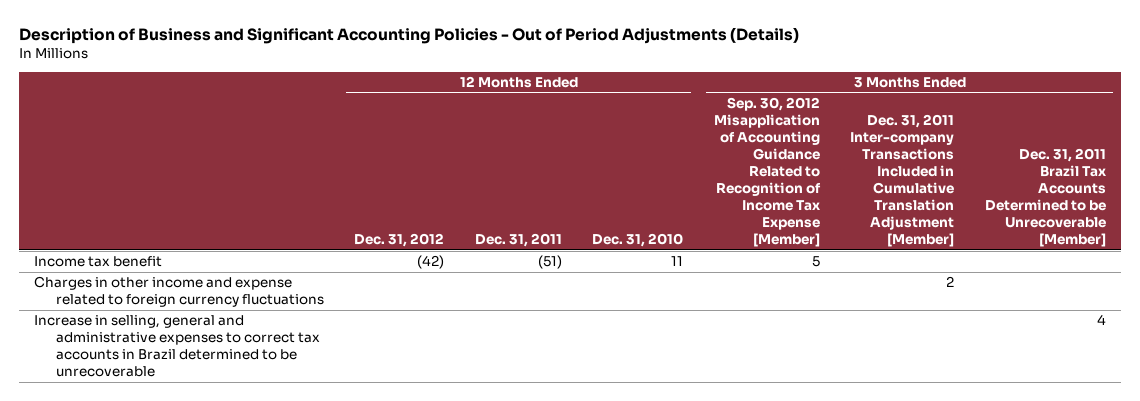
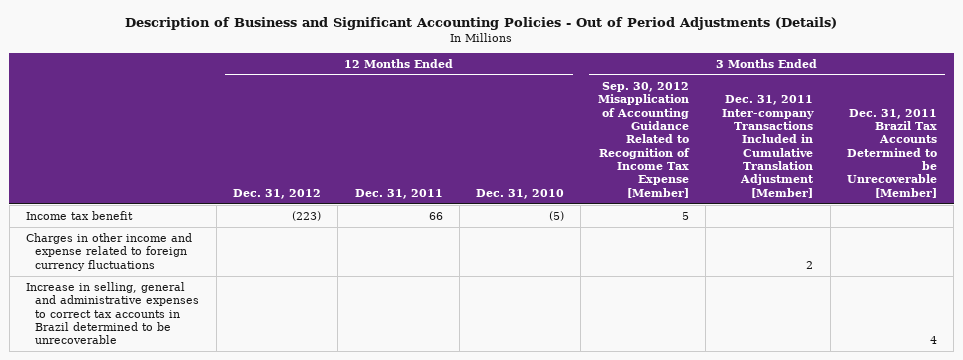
- Income tax benefit | (42) | (51) | 11 | 5 | |
+ Income tax benefit | (223) | 66 | (5) | 5 | |

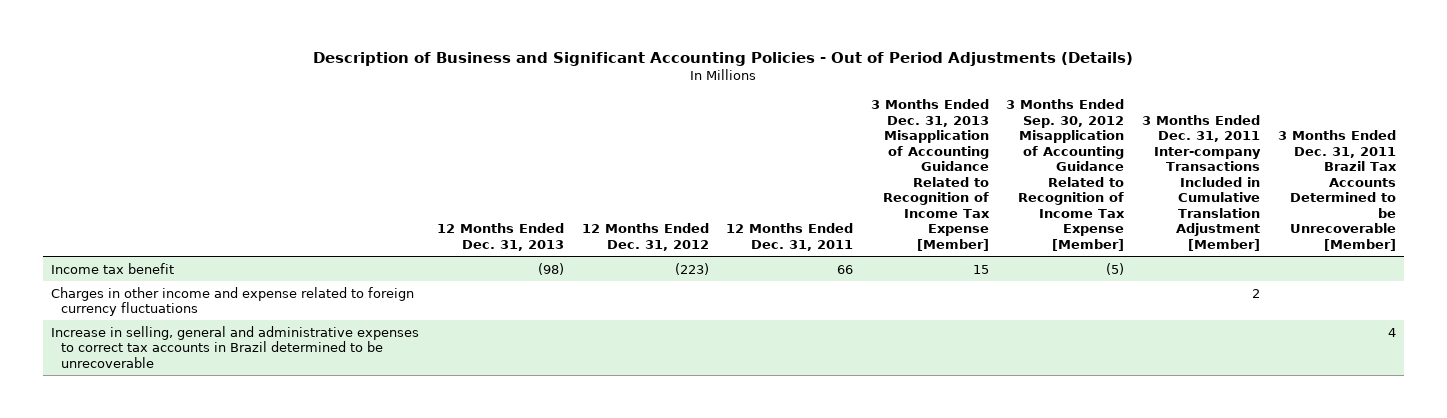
- | 12 Months Ended Dec. 31, 2012 | 12 Months Ended Dec. 31, 2011 | 12 Months Ended Dec. 31, 2010 | 3 Months Ended Sep. 30, 2012 Misapplication of Accounting Guidance Related to Recognition of Income Tax Expense [Member] | 3 Months Ended Dec. 31, 2011 Inter-company Transactions Included in Cumulative Translation Adjustment [Member] | 3 Months Ended Dec. 31, 2011 Brazil Tax Accounts Determined to be Unrecoverable [Member]
+ | 12 Months Ended Dec. 31, 2013 | 12 Months Ended Dec. 31, 2012 | 12 Months Ended Dec. 31, 2011 | 3 Months Ended Dec. 31, 2013 Misapplication of Accounting Guidance Related to Recognition of Income Tax Expense [Member] | 3 Months Ended Sep. 30, 2012 Misapplication of Accounting Guidance Related to Recognition of Income Tax Expense [Member] | 3 Months Ended Dec. 31, 2011 Inter-company Transactions Included in Cumulative Translation Adjustment [Member] | 3 Months Ended Dec. 31, 2011 Brazil Tax Accounts Determined to be Unrecoverable [Member]
- Income tax benefit | (223) | 66 | (5) | 5 | |
+ Income tax benefit | (98) | (223) | 66 | 15 | (5) | |

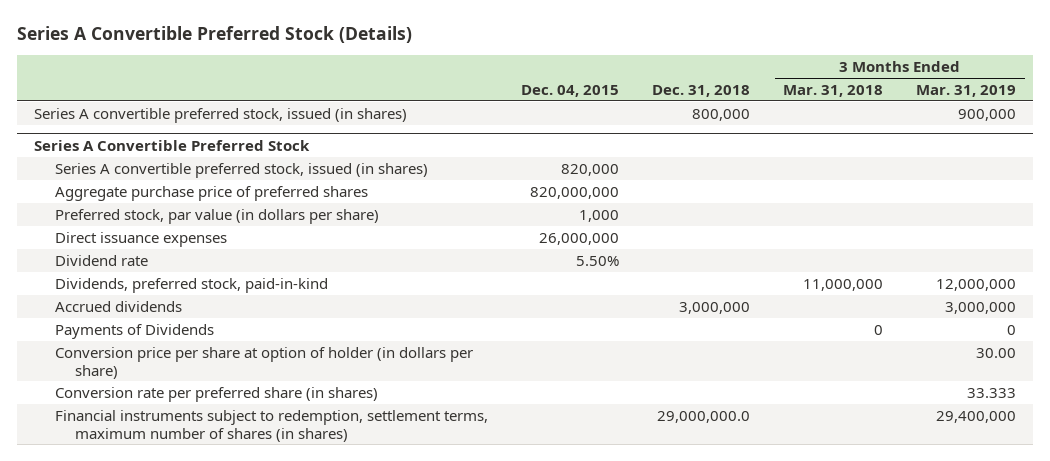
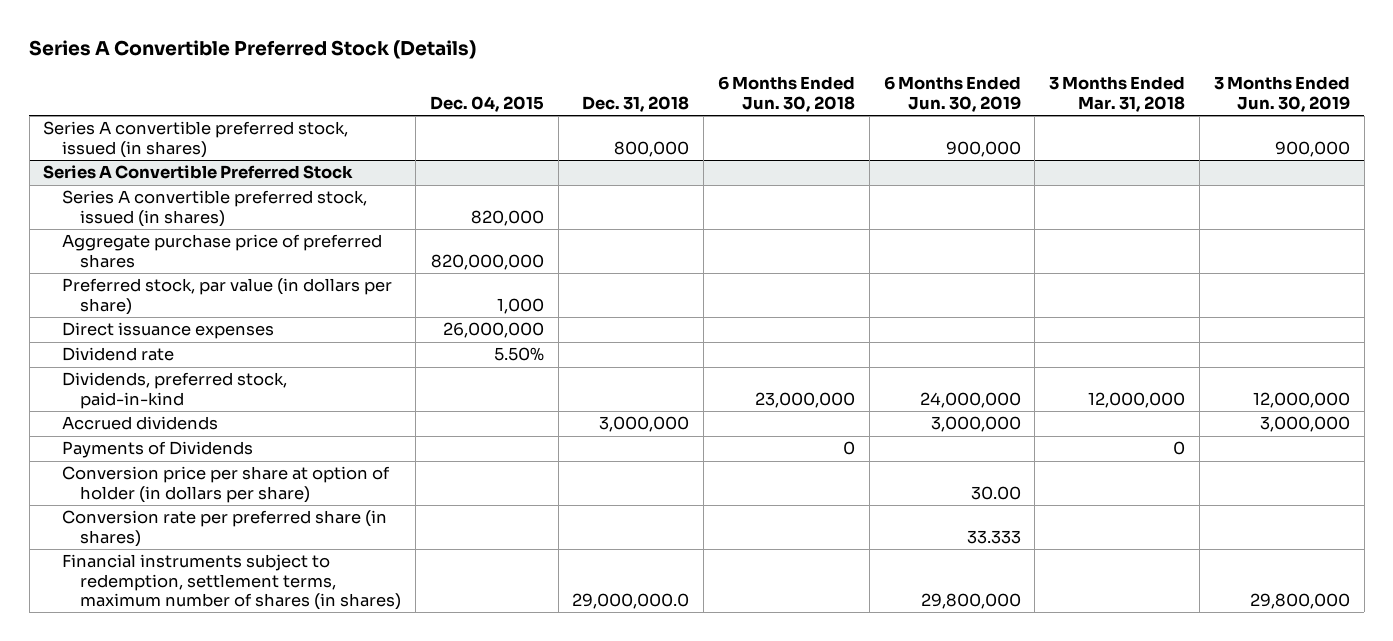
- | Dec. 04, 2015 | Dec. 31, 2018 | 3 Months Ended Mar. 31, 2018 | 3 Months Ended Mar. 31, 2019
+ | Dec. 04, 2015 | Dec. 31, 2018 | 6 Months Ended Jun. 30, 2018 | 6 Months Ended Jun. 30, 2019 | 3 Months Ended Mar. 31, 2018 | 3 Months Ended Jun. 30, 2019
@ Series A Convertible Preferred Stock
- Dividends, preferred stock, paid-in-kind | | | 11,000,000 | 12,000,000
+ Dividends, preferred stock, paid-in-kind | | | 23,000,000 | 24,000,000 | 12,000,000 | 12,000,000

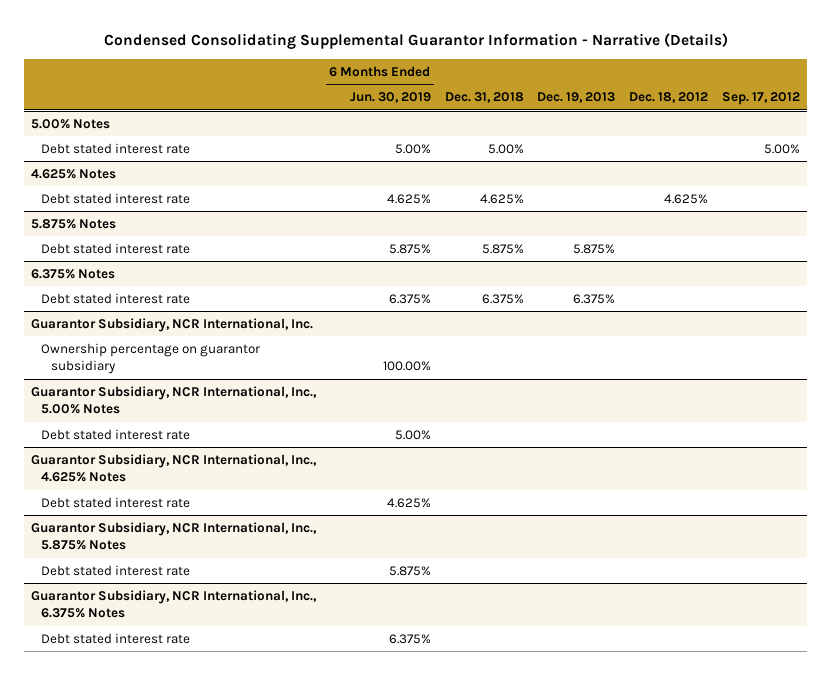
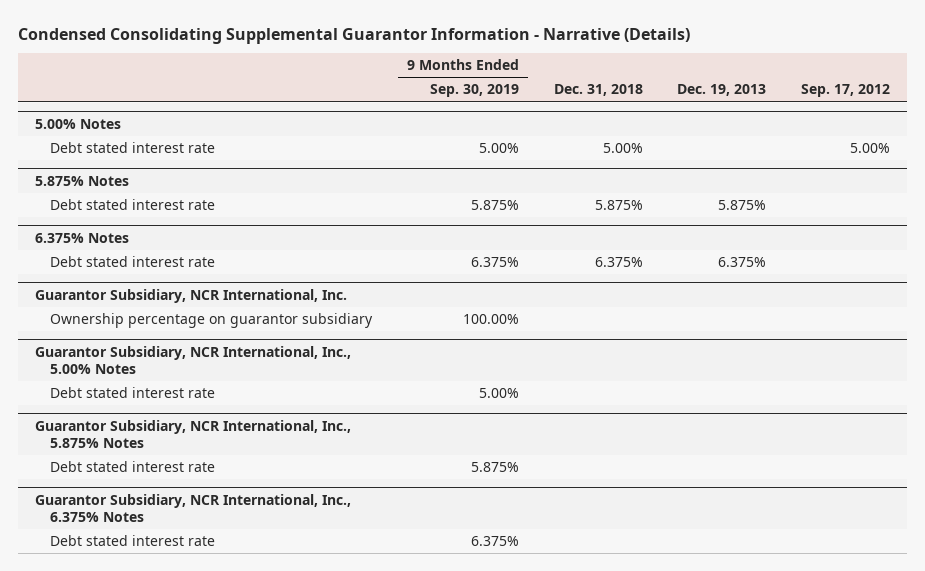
- | 6 Months Ended Jun. 30, 2019 | Dec. 31, 2018 | Dec. 19, 2013 | Dec. 18, 2012 | Sep. 17, 2012
+ | 9 Months Ended Sep. 30, 2019 | Dec. 31, 2018 | Dec. 19, 2013 | Sep. 17, 2012
- 4.625% Notes
- Debt stated interest rate | 4.625% | 4.625% | | 4.625% |
- Guarantor Subsidiary, NCR International, Inc., 4.625% Notes
- Debt stated interest rate | 4.625% | | | |

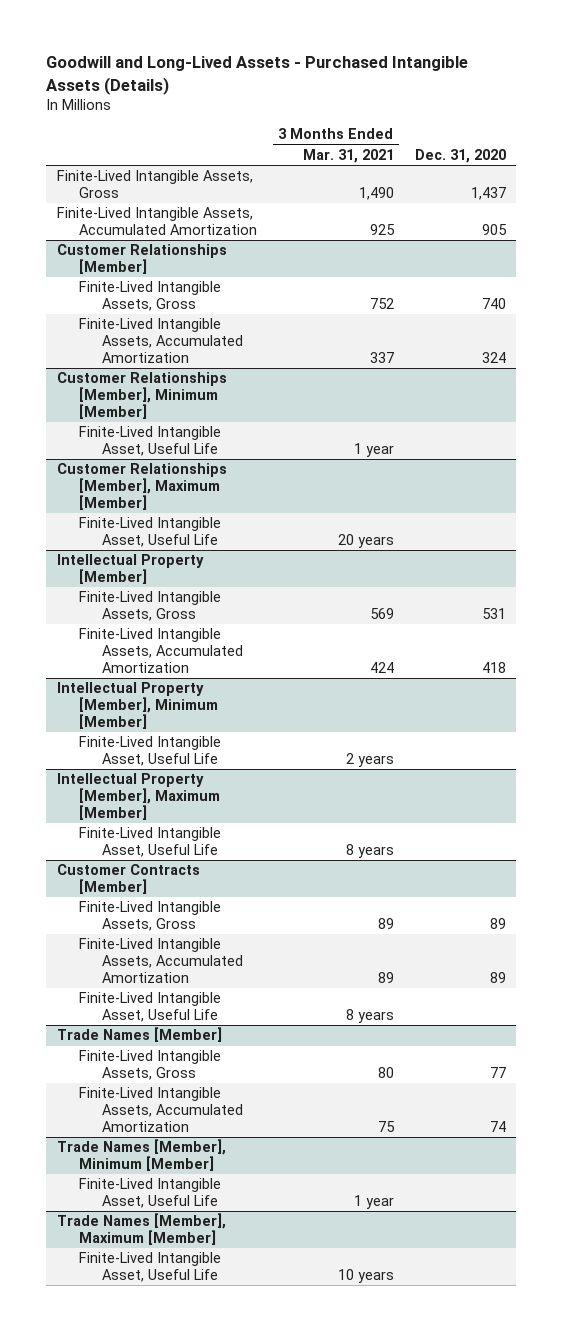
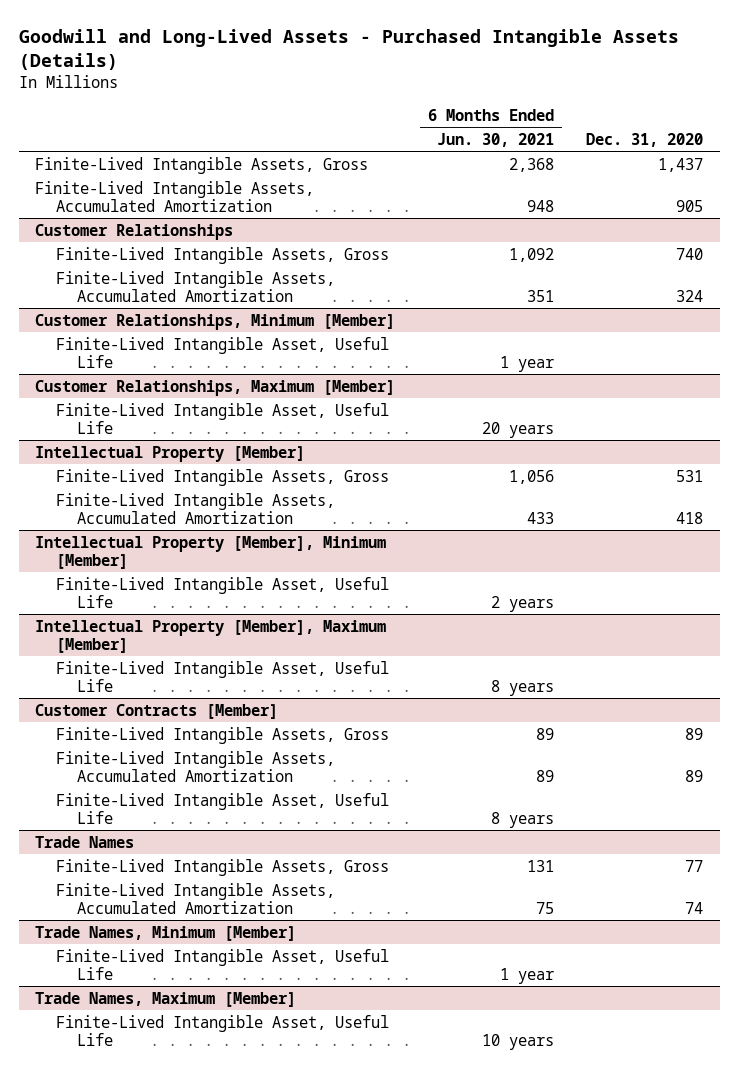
- | 3 Months Ended Mar. 31, 2021 | Dec. 31, 2020
+ | 6 Months Ended Jun. 30, 2021 | Dec. 31, 2020
- Customer Relationships [Member]
+ Customer Relationships
- Customer Relationships [Member], Minimum [Member]
+ Customer Relationships, Minimum [Member]
- Customer Relationships [Member], Maximum [Member]
+ Customer Relationships, Maximum [Member]
- Trade Names [Member]
+ Trade Names
- Trade Names [Member], Minimum [Member]
+ Trade Names, Minimum [Member]
- Trade Names [Member], Maximum [Member]
+ Trade Names, Maximum [Member]

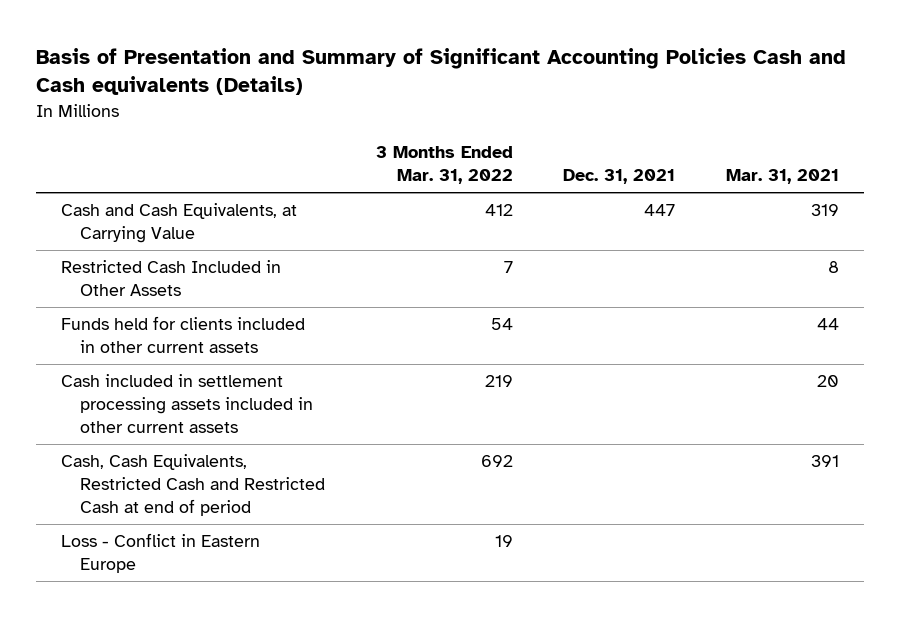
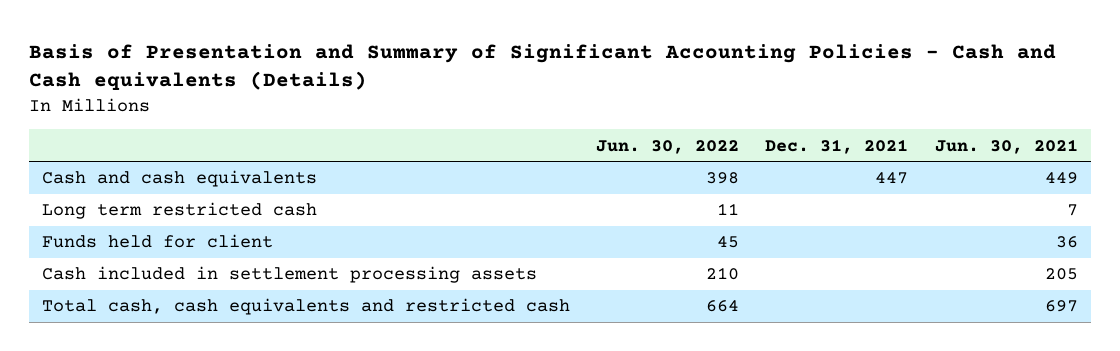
- Basis of Presentation and Summary of Significant Accounting Policies Cash and Cash equivalents (Details)
+ Basis of Presentation and Summary of Significant Accounting Policies - Cash and Cash equivalents (Details)
- | 3 Months Ended Mar. 31, 2022 | Dec. 31, 2021 | Mar. 31, 2021
+ | Jun. 30, 2022 | Dec. 31, 2021 | Jun. 30, 2021
- Cash and Cash Equivalents, at Carrying Value | 412 | 447 | 319
- Restricted Cash Included in Other Assets | 7 | | 8
- Funds held for clients included in other current assets | 54 | | 44
- Cash included in settlement processing assets included in other current assets | 219 | | 20
- Cash, Cash Equivalents, Restricted Cash and Restricted Cash at end of period | 692 | | 391
- Loss - Conflict in Eastern Europe | 19 | |
+ Cash and cash equivalents | 398 | 447 | 449
+ Long term restricted cash | 11 | | 7
+ Funds held for client | 45 | | 36
+ Cash included in settlement processing assets | 210 | | 205
+ Total cash, cash equivalents and restricted cash | 664 | | 697

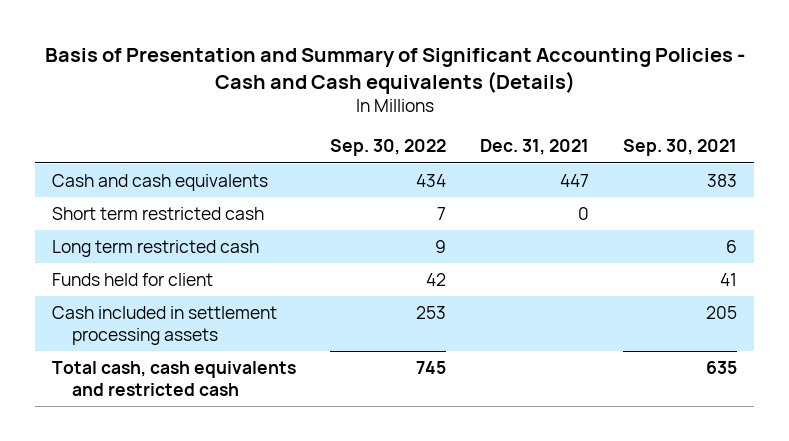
- | Jun. 30, 2022 | Dec. 31, 2021 | Jun. 30, 2021
+ | Sep. 30, 2022 | Dec. 31, 2021 | Sep. 30, 2021
+ Short term restricted cash | 7 | 0 |

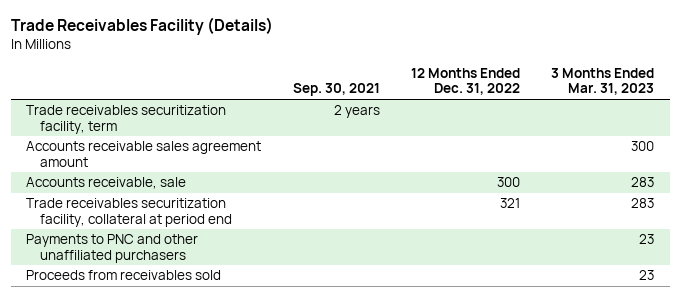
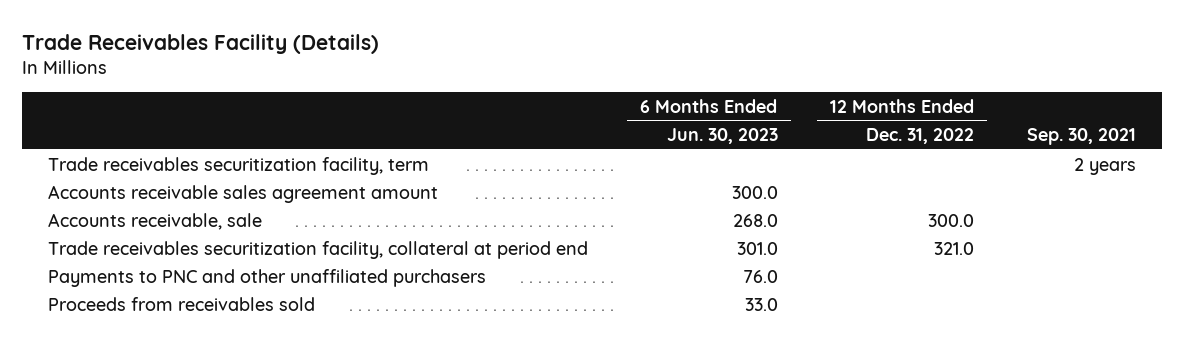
- | Sep. 30, 2021 | 12 Months Ended Dec. 31, 2022 | 3 Months Ended Mar. 31, 2023
+ | 6 Months Ended Jun. 30, 2023 | 12 Months Ended Dec. 31, 2022 | Sep. 30, 2021
- Accounts receivable, sale | | 300 | 283
- Trade receivables securitization facility, collateral at period end | | 321 | 283
+ Accounts receivable, sale | 268.0 | 300.0 |
+ Trade receivables securitization facility, collateral at period end | 301.0 | 321.0 |

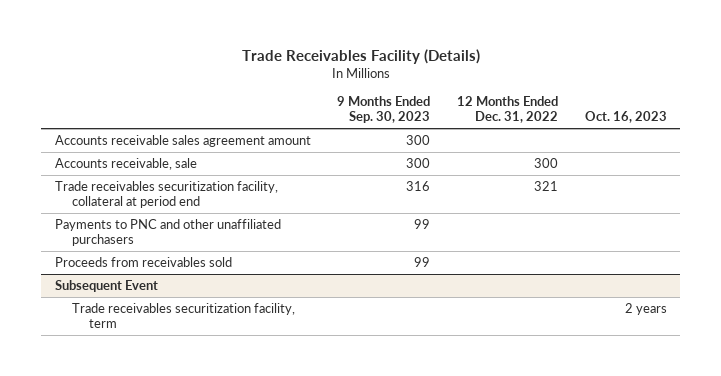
- | 6 Months Ended Jun. 30, 2023 | 12 Months Ended Dec. 31, 2022 | Sep. 30, 2021
+ | 9 Months Ended Sep. 30, 2023 | 12 Months Ended Dec. 31, 2022 | Oct. 16, 2023
- Trade receivables securitization facility, term | | | 2 years
- Accounts receivable, sale | 268.0 | 300.0 |
- Trade receivables securitization facility, collateral at period end | 301.0 | 321.0 |
+ Accounts receivable, sale | 300 | 300 |
+ Trade receivables securitization facility, collateral at period end | 316 | 321 |
+ Subsequent Event
+ Trade receivables securitization facility, term | | | 2 years

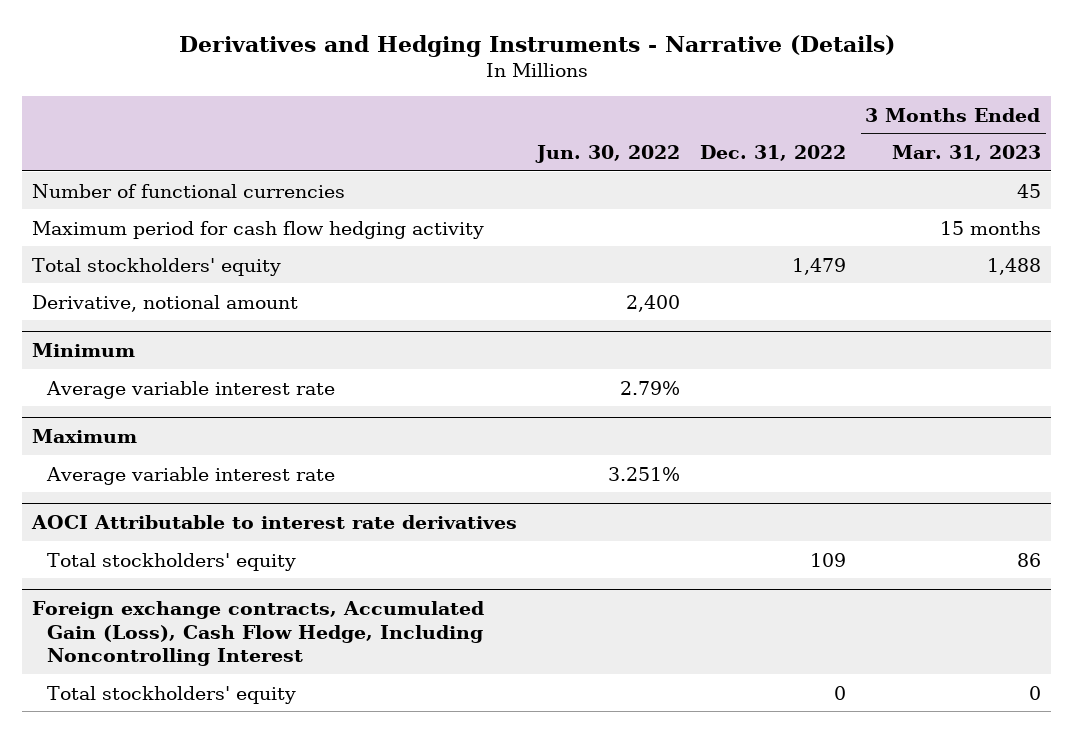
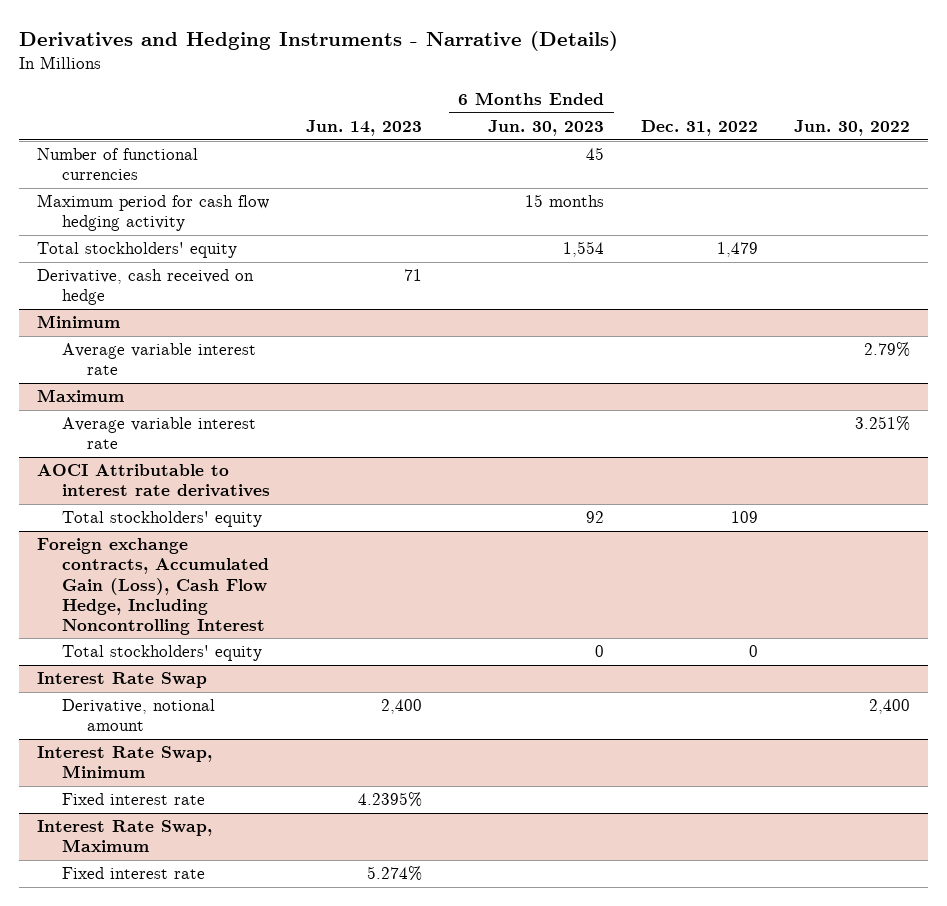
- | Jun. 30, 2022 | Dec. 31, 2022 | 3 Months Ended Mar. 31, 2023
+ | Jun. 14, 2023 | 6 Months Ended Jun. 30, 2023 | Dec. 31, 2022 | Jun. 30, 2022
- Derivative, notional amount | 2,400 | |
+ Derivative, cash received on hedge | 71 | | |
+ Interest Rate Swap
+ Derivative, notional amount | 2,400 | | | 2,400
+ Interest Rate Swap, Minimum
+ Fixed interest rate | 4.2395% | | |
+ Interest Rate Swap, Maximum
+ Fixed interest rate | 5.274% | | |

